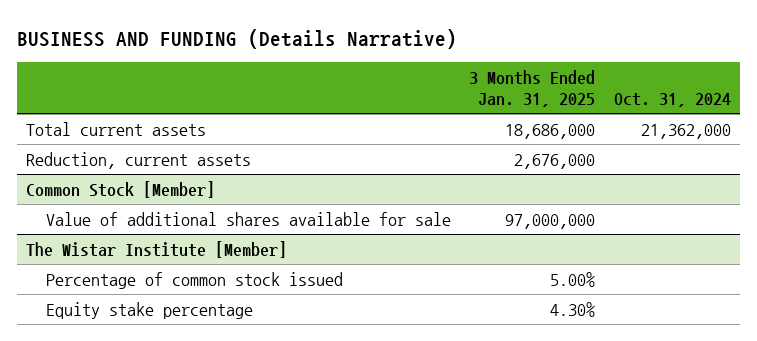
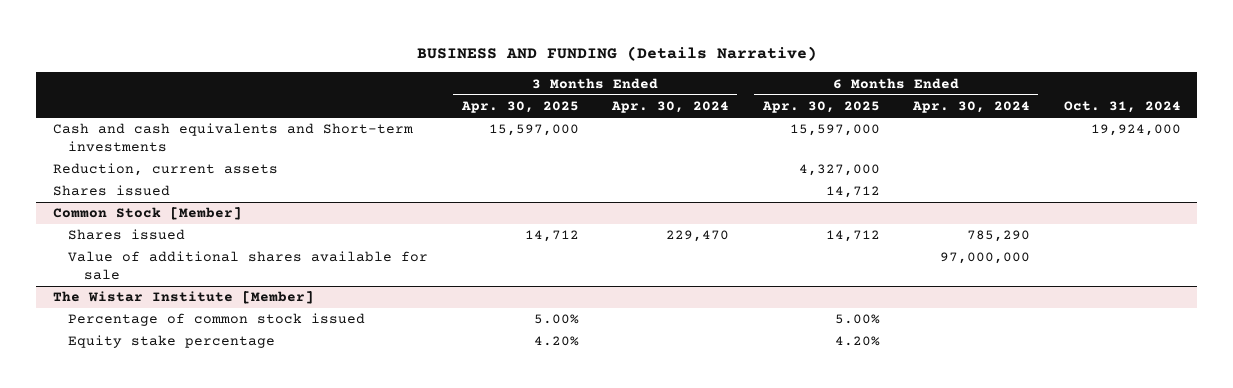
- | 3 Months Ended Jan. 31, 2025 | Oct. 31, 2024
+ | 3 Months Ended Apr. 30, 2025 | 3 Months Ended Apr. 30, 2024 | 6 Months Ended Apr. 30, 2025 | 6 Months Ended Apr. 30, 2024 | Oct. 31, 2024
- Total current assets | 18,686,000 | 21,362,000
+ Cash and cash equivalents and Short-term investments | 15,597,000 | | 15,597,000 | | 19,924,000
+ Shares issued | | | 14,712 | |
@ Common Stock [Member]
+ Shares issued | 14,712 | 229,470 | 14,712 | 785,290 |

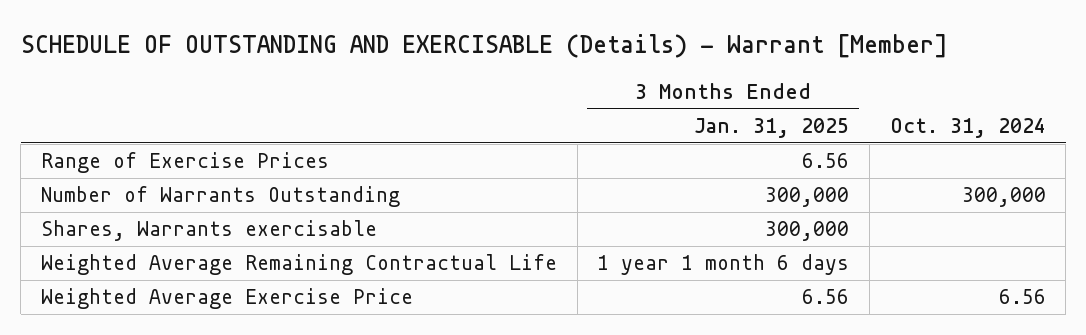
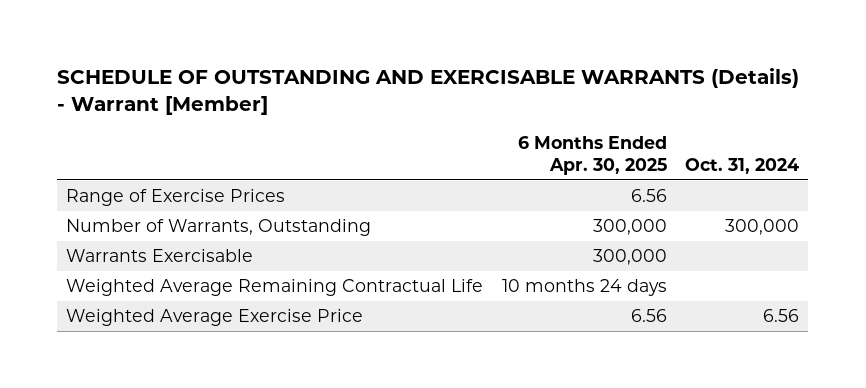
- SCHEDULE OF OUTSTANDING AND EXERCISABLE (Details) - Warrant [Member]
+ SCHEDULE OF OUTSTANDING AND EXERCISABLE WARRANTS (Details) - Warrant [Member]
- | 3 Months Ended Jan. 31, 2025 | Oct. 31, 2024
+ | 6 Months Ended Apr. 30, 2025 | Oct. 31, 2024
- Number of Warrants Outstanding | 300,000 | 300,000
- Shares, Warrants exercisable | 300,000 |
+ Number of Warrants, Outstanding | 300,000 | 300,000
+ Warrants Exercisable | 300,000 |

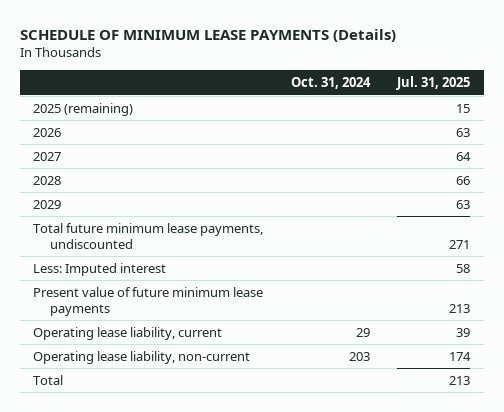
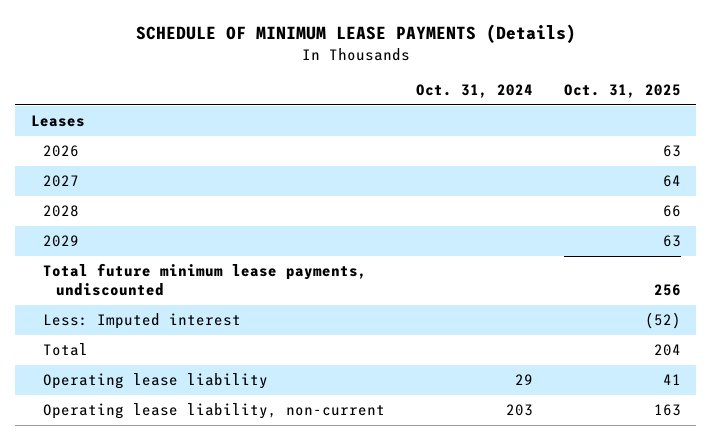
- | Oct. 31, 2024 | Jul. 31, 2025
+ | Oct. 31, 2024 | Oct. 31, 2025
- 2025 (remaining) | | 15
+ Leases
- Present value of future minimum lease payments | | 213
- Operating lease liability, current | 29 | 39
+ Operating lease liability | 29 | 41
moved down: Operating lease liability, non-current | 203 | 163

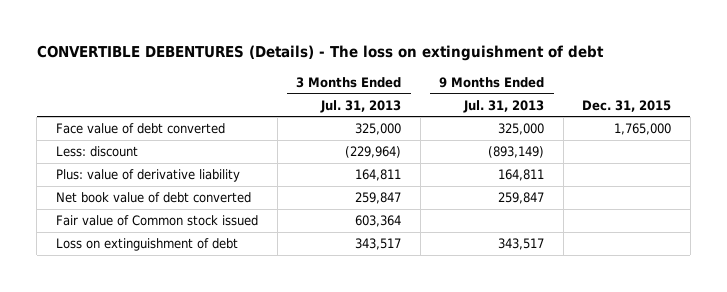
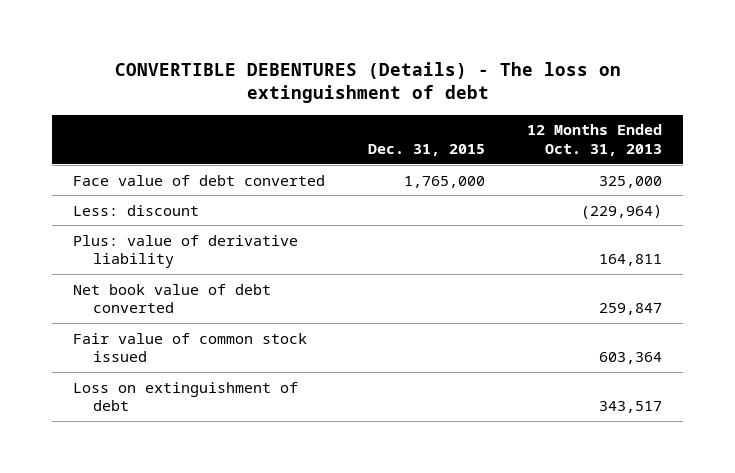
- | 3 Months Ended Jul. 31, 2013 | 9 Months Ended Jul. 31, 2013 | Dec. 31, 2015
+ | Dec. 31, 2015 | 12 Months Ended Oct. 31, 2013
- Fair value of Common stock issued | 603,364 | |
+ Fair value of common stock issued | | 603,364

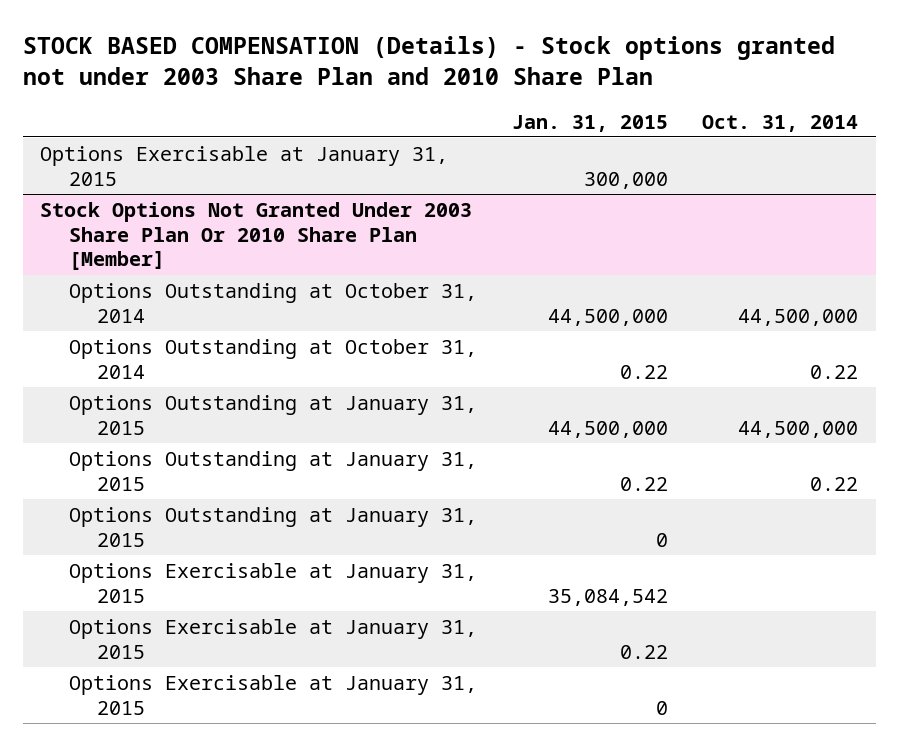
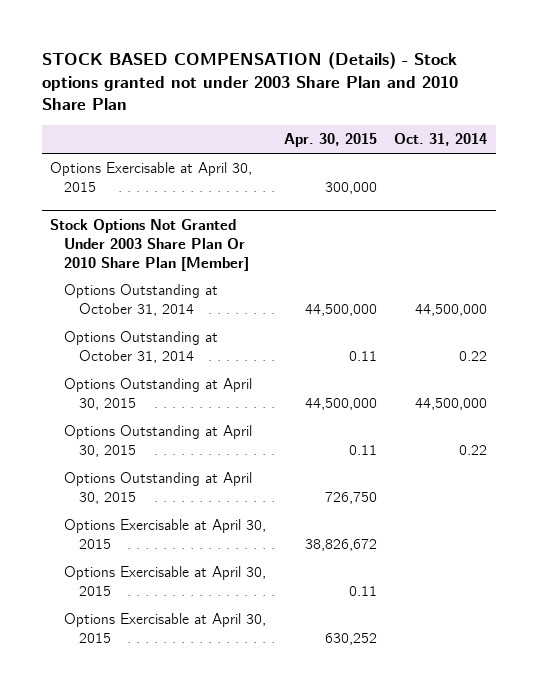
- | Jan. 31, 2015 | Oct. 31, 2014
+ | Apr. 30, 2015 | Oct. 31, 2014
- Options Exercisable at January 31, 2015 | 300,000 |
+ Options Exercisable at April 30, 2015 | 300,000 |
@ Stock Options Not Granted Under 2003 Share Plan Or 2010 Share Plan [Member]
- Options Outstanding at January 31, 2015 | 44,500,000 | 44,500,000
- Options Outstanding at January 31, 2015 | 0.22 | 0.22
- Options Outstanding at January 31, 2015 | 0 |
- Options Exercisable at January 31, 2015 | 35,084,542 |
- Options Exercisable at January 31, 2015 | 0.22 |
- Options Exercisable at January 31, 2015 | 0 |
+ Options Outstanding at April 30, 2015 | 44,500,000 | 44,500,000
+ Options Outstanding at April 30, 2015 | 0.11 | 0.22
+ Options Outstanding at April 30, 2015 | 726,750 |
+ Options Exercisable at April 30, 2015 | 38,826,672 |
+ Options Exercisable at April 30, 2015 | 0.11 |
+ Options Exercisable at April 30, 2015 | 630,252 |

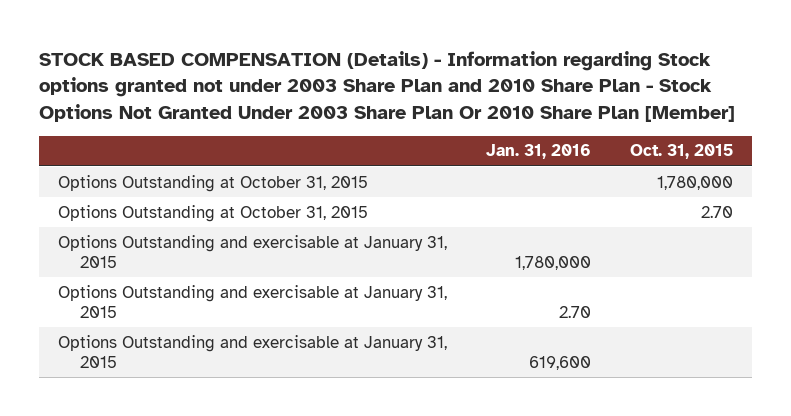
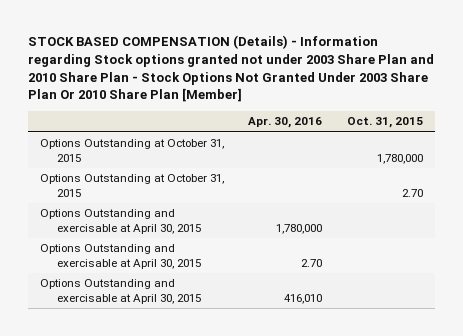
- | Jan. 31, 2016 | Oct. 31, 2015
+ | Apr. 30, 2016 | Oct. 31, 2015
- Options Outstanding and exercisable at January 31, 2015 | 1,780,000 |
- Options Outstanding and exercisable at January 31, 2015 | 2.70 |
- Options Outstanding and exercisable at January 31, 2015 | 619,600 |
+ Options Outstanding and exercisable at April 30, 2015 | 1,780,000 |
+ Options Outstanding and exercisable at April 30, 2015 | 2.70 |
+ Options Outstanding and exercisable at April 30, 2015 | 416,010 |

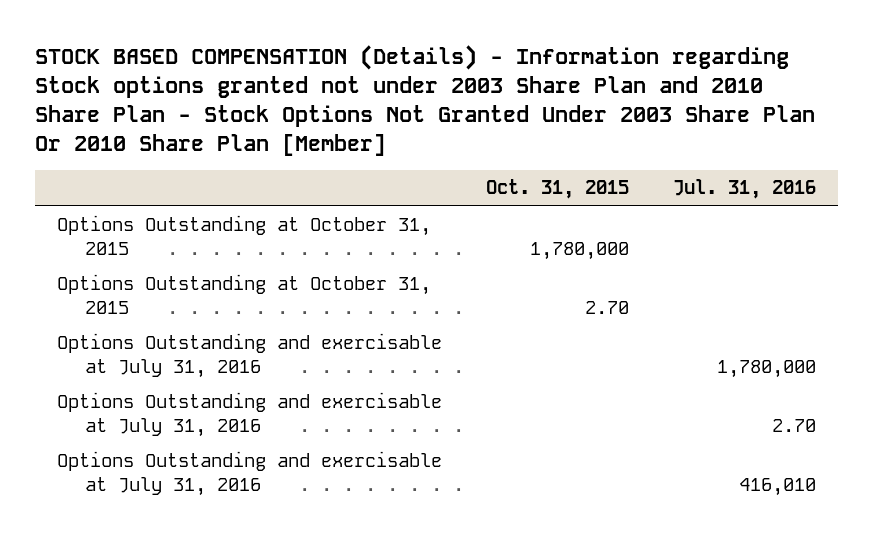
- | Apr. 30, 2016 | Oct. 31, 2015
+ | Oct. 31, 2015 | Jul. 31, 2016
- Options Outstanding and exercisable at April 30, 2015 | 1,780,000 |
- Options Outstanding and exercisable at April 30, 2015 | 2.70 |
- Options Outstanding and exercisable at April 30, 2015 | 416,010 |
+ Options Outstanding and exercisable at July 31, 2016 | | 1,780,000
+ Options Outstanding and exercisable at July 31, 2016 | | 2.70
+ Options Outstanding and exercisable at July 31, 2016 | | 416,010

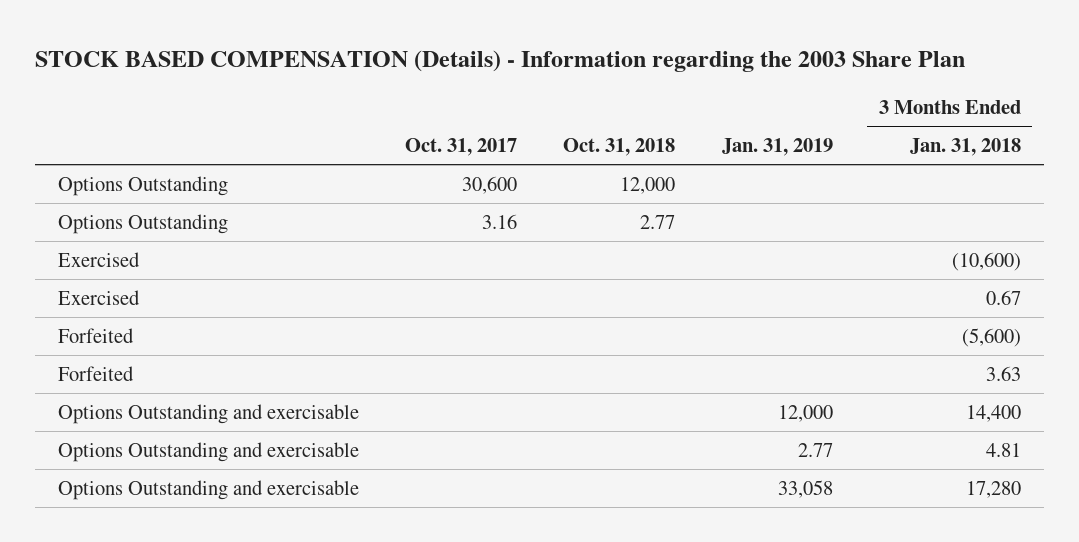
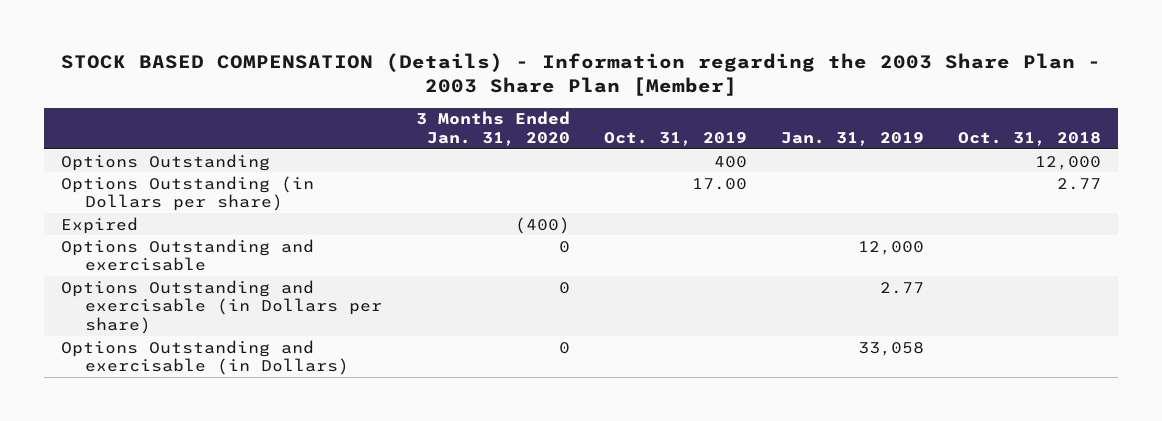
- STOCK BASED COMPENSATION (Details) - Information regarding the 2003 Share Plan
+ STOCK BASED COMPENSATION (Details) - Information regarding the 2003 Share Plan - 2003 Share Plan [Member]
- | Oct. 31, 2017 | Oct. 31, 2018 | Jan. 31, 2019 | 3 Months Ended Jan. 31, 2018
+ | 3 Months Ended Jan. 31, 2020 | Oct. 31, 2019 | Jan. 31, 2019 | Oct. 31, 2018
- Options Outstanding | 3.16 | 2.77 | |
- Exercised | | | | (10,600)
- Exercised | | | | 0.67
- Forfeited | | | | (5,600)
- Forfeited | | | | 3.63
+ Options Outstanding (in Dollars per share) | | 17.00 | | 2.77
+ Expired | (400) | | |
- Options Outstanding and exercisable | | | 2.77 | 4.81
- Options Outstanding and exercisable | | | 33,058 | 17,280
+ Options Outstanding and exercisable (in Dollars per share) | 0 | | 2.77 |
+ Options Outstanding and exercisable (in Dollars) | 0 | | 33,058 |

